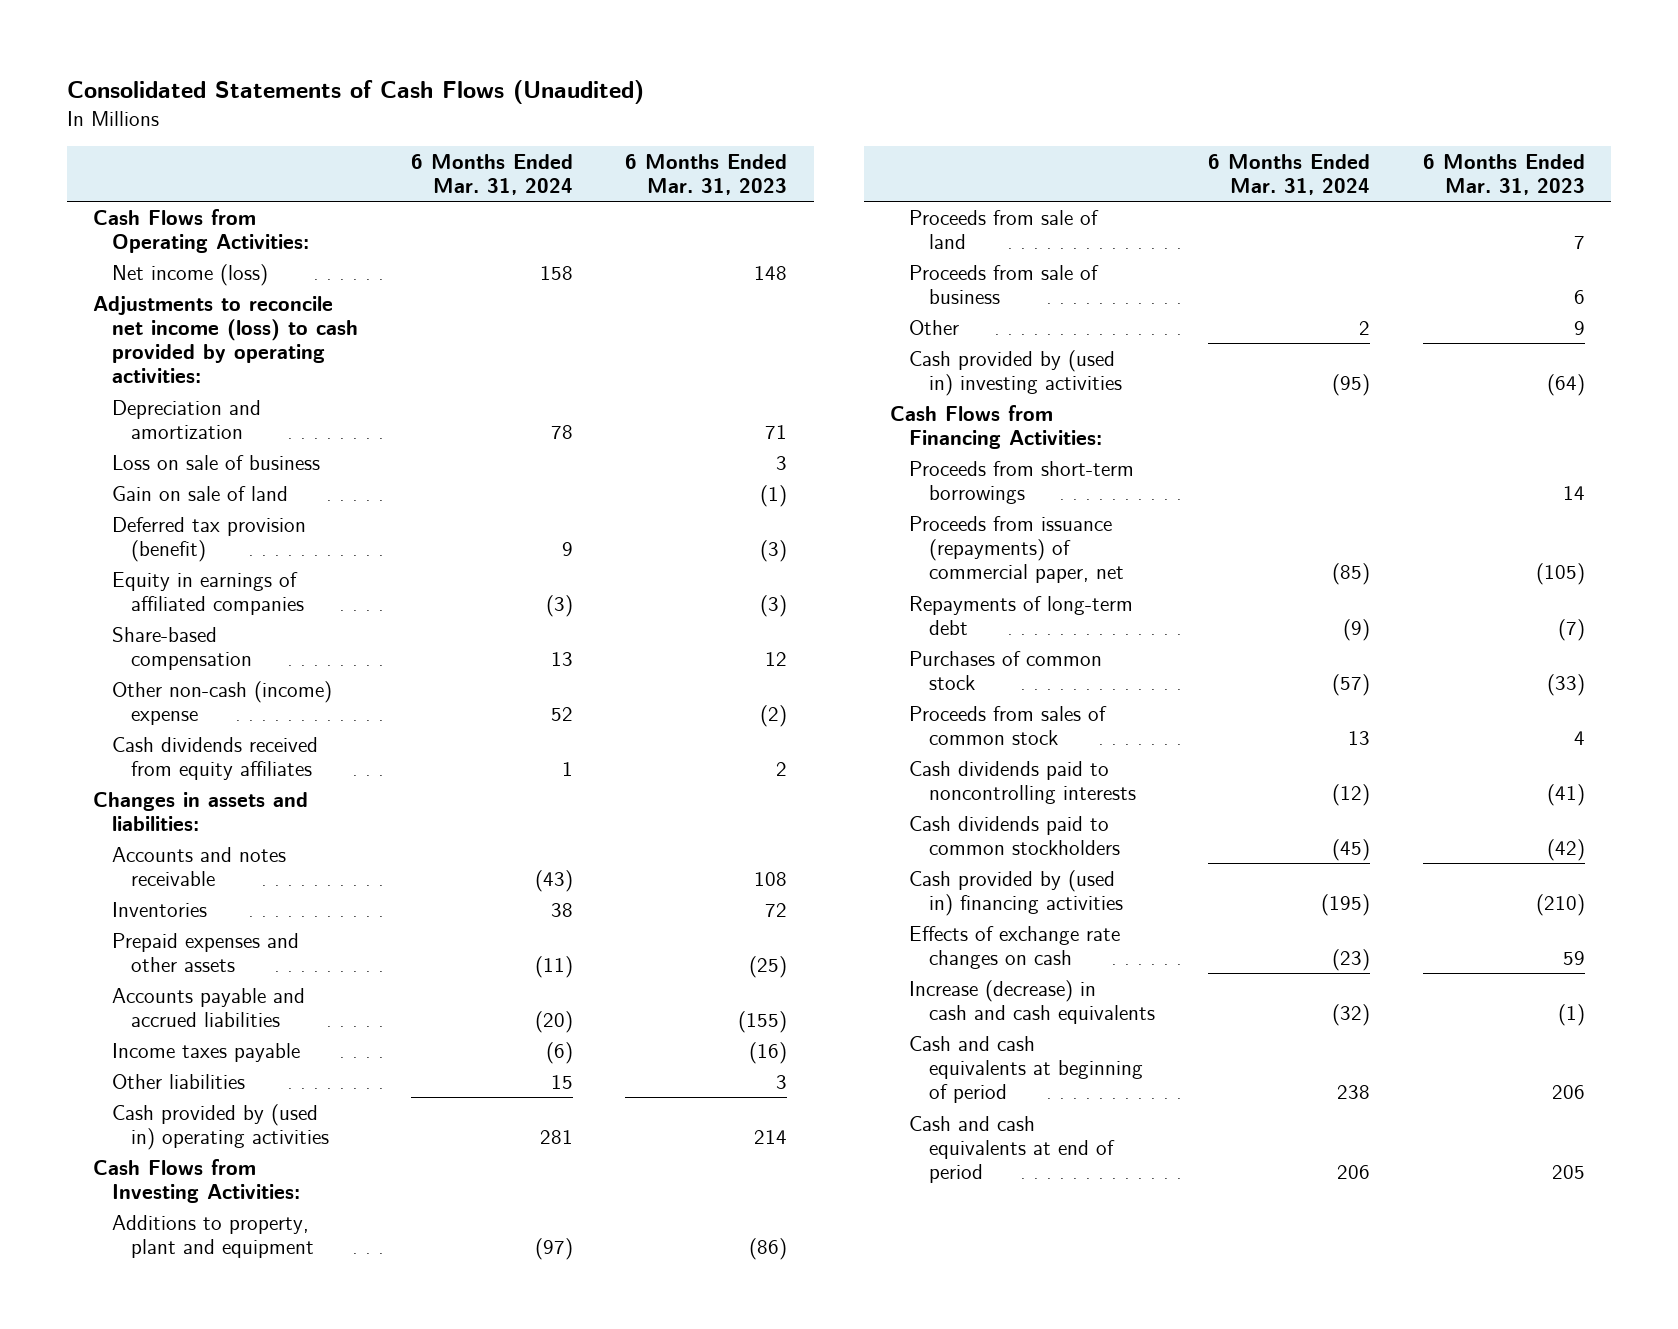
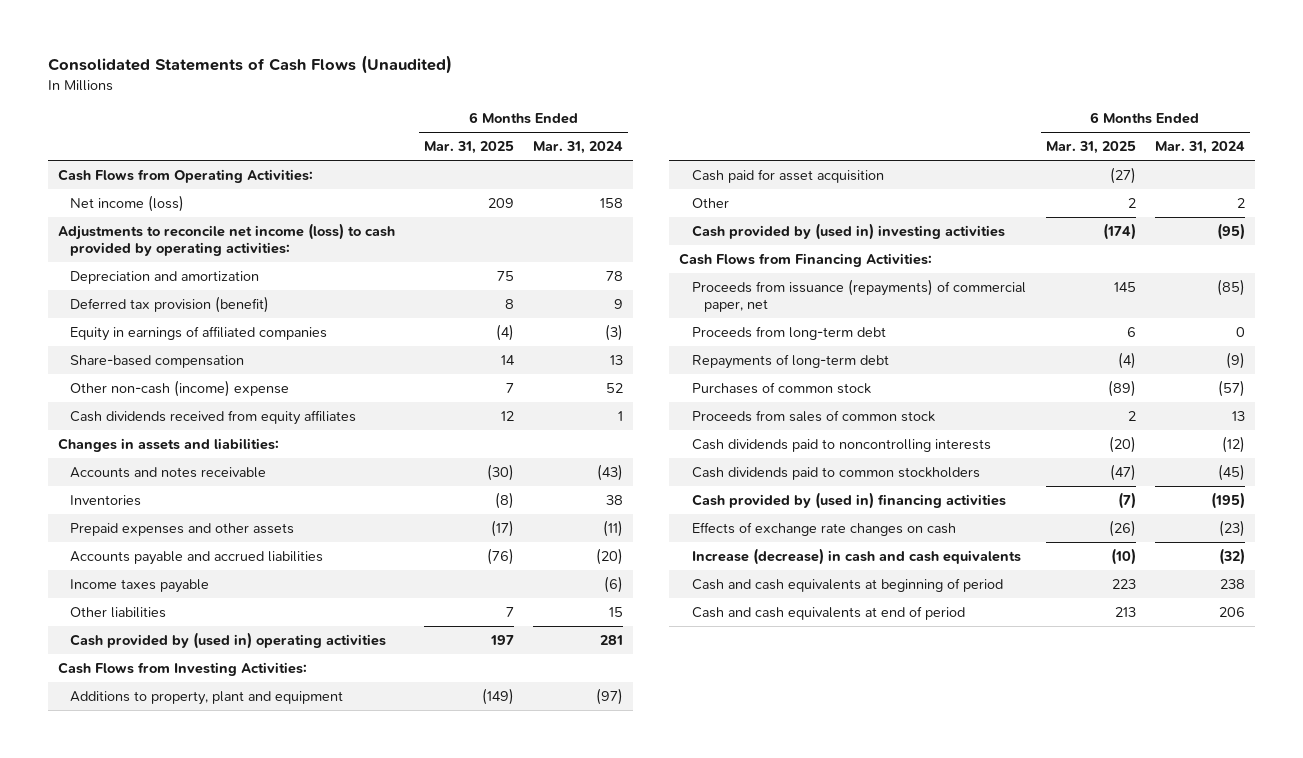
- | 6 Months Ended Mar. 31, 2024 | 6 Months Ended Mar. 31, 2023
+ | 6 Months Ended Mar. 31, 2025 | 6 Months Ended Mar. 31, 2024
- Loss on sale of business | | 3
- Gain on sale of land | | (1)
- Proceeds from sale of land | | 7
- Proceeds from sale of business | | 6
+ Cash paid for asset acquisition | (27) |
- Proceeds from short-term borrowings | | 14
+ Proceeds from long-term debt | 6 | 0

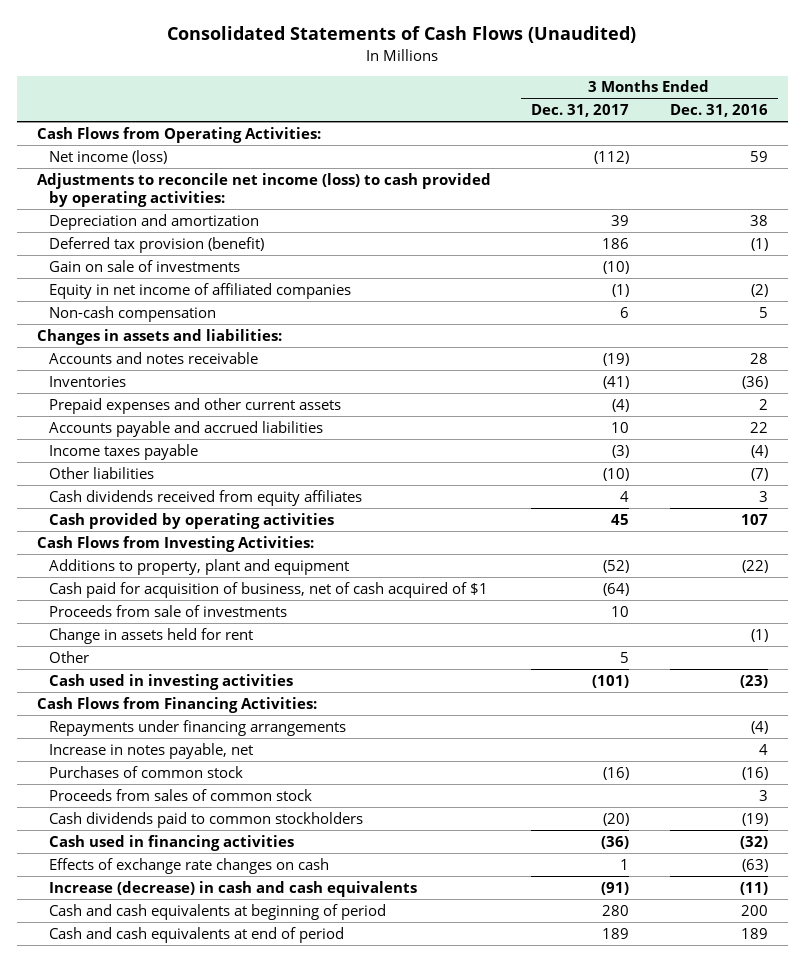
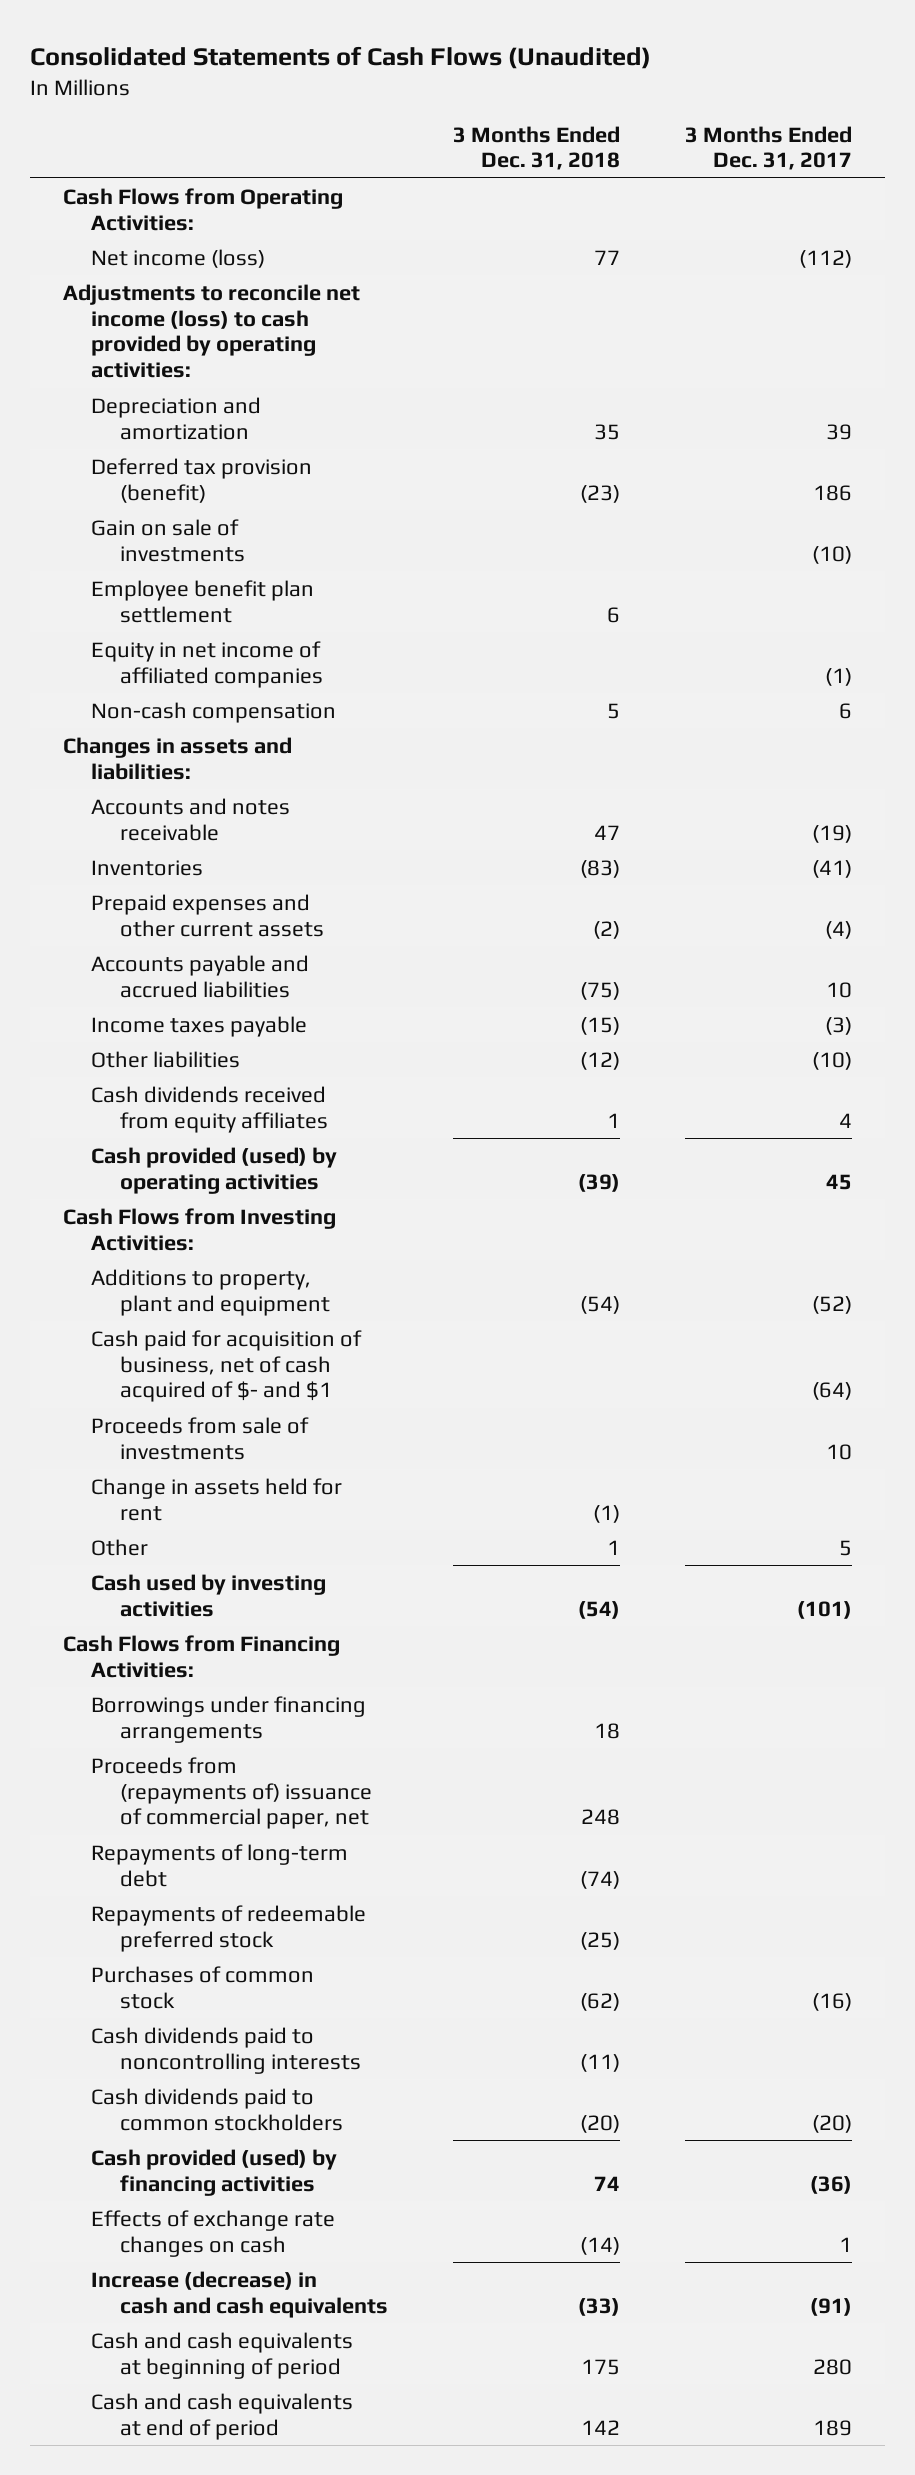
- | 3 Months Ended Dec. 31, 2017 | 3 Months Ended Dec. 31, 2016
+ | 3 Months Ended Dec. 31, 2018 | 3 Months Ended Dec. 31, 2017
+ Employee benefit plan settlement | 6 |
- Cash provided by operating activities | 45 | 107
+ Cash provided (used) by operating activities | (39) | 45
- Cash paid for acquisition of business, net of cash acquired of $1 | (64) |
+ Cash paid for acquisition of business, net of cash acquired of $- and $1 | | (64)
- Cash used in investing activities | (101) | (23)
+ Cash used by investing activities | (54) | (101)
- Repayments under financing arrangements | | (4)
- Increase in notes payable, net | | 4
+ Borrowings under financing arrangements | 18 |
+ Proceeds from (repayments of) issuance of commercial paper, net | 248 |
+ Repayments of long-term debt | (74) |
+ Repayments of redeemable preferred stock | (25) |
- Proceeds from sales of common stock | | 3
+ Cash dividends paid to noncontrolling interests | (11) |
- Cash used in financing activities | (36) | (32)
+ Cash provided (used) by financing activities | 74 | (36)

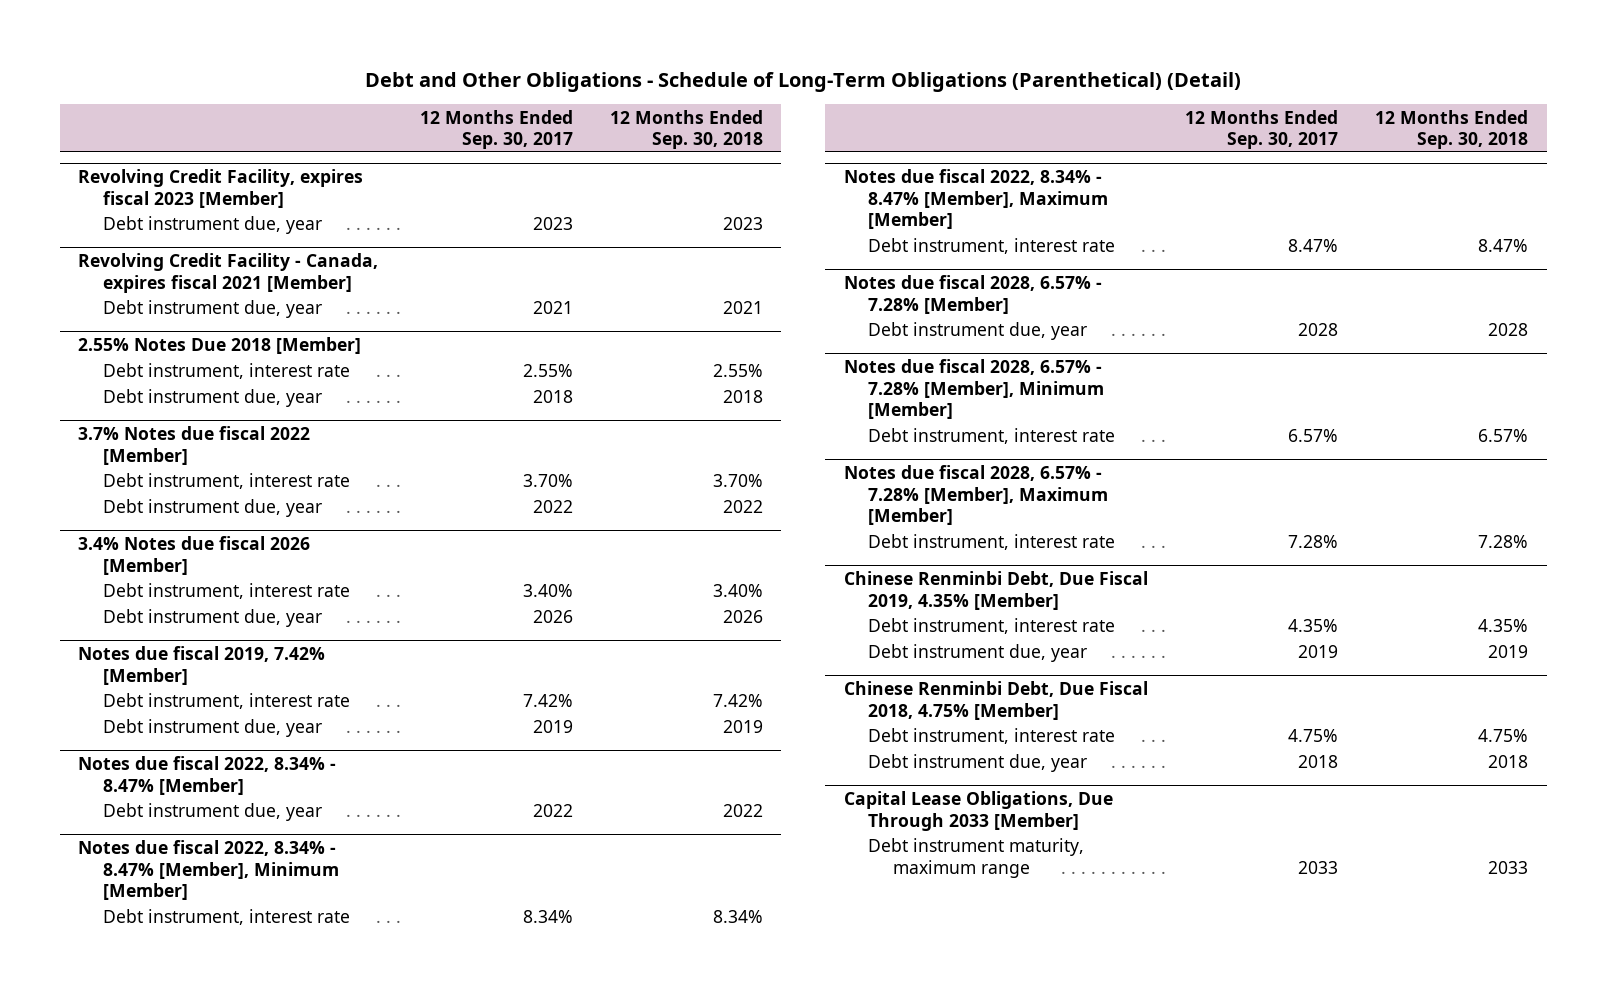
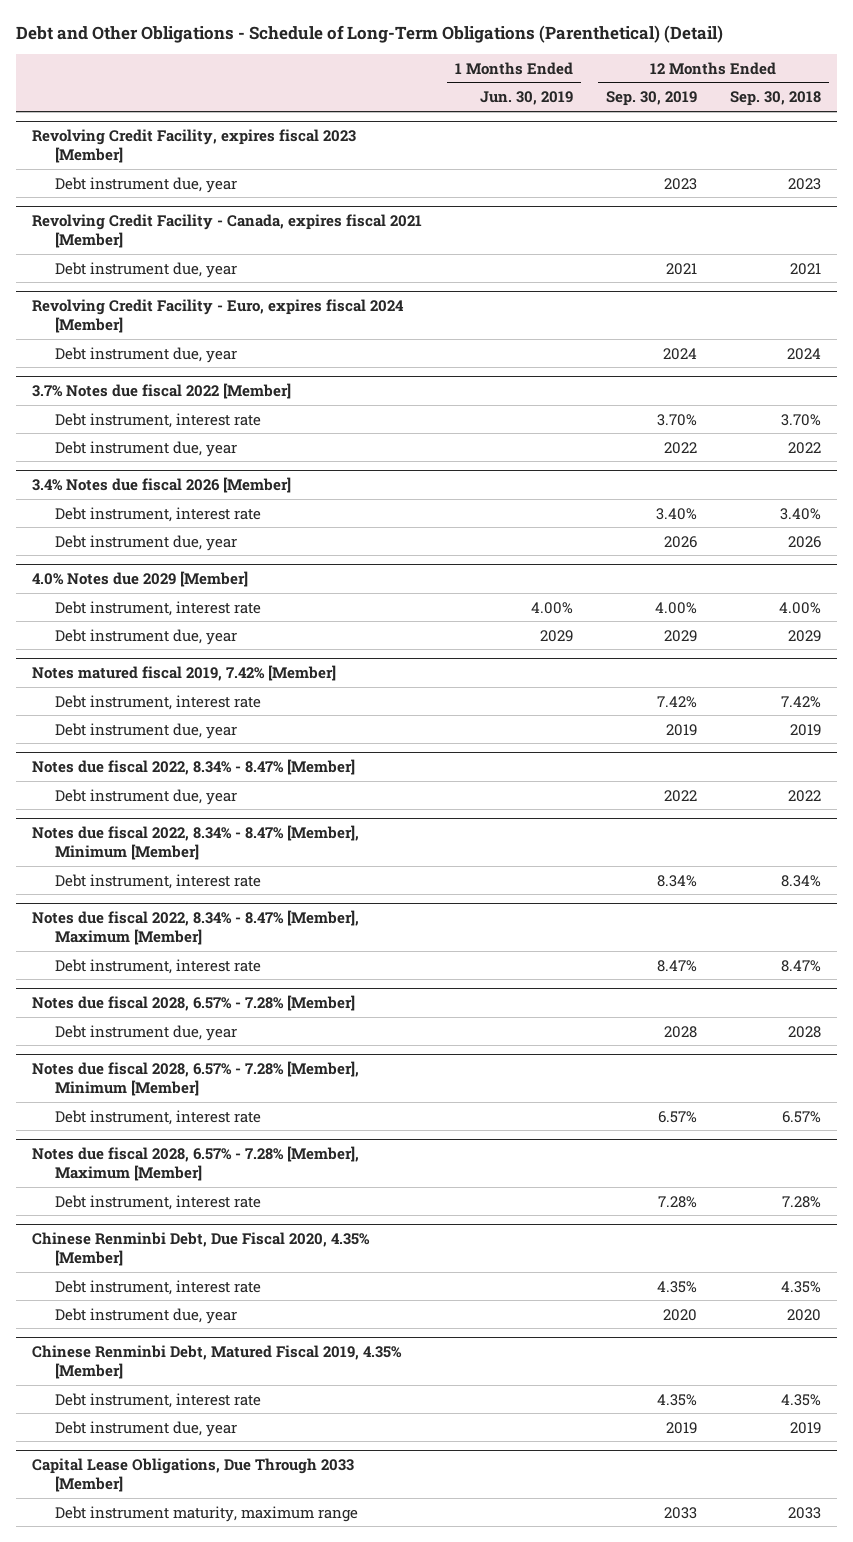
- | 12 Months Ended Sep. 30, 2017 | 12 Months Ended Sep. 30, 2018
+ | 1 Months Ended Jun. 30, 2019 | 12 Months Ended Sep. 30, 2019 | 12 Months Ended Sep. 30, 2018
- 2.55% Notes Due 2018 [Member]
- Debt instrument, interest rate | 2.55% | 2.55%
- Debt instrument due, year | 2018 | 2018
+ Revolving Credit Facility - Euro, expires fiscal 2024 [Member]
+ Debt instrument due, year | | 2024 | 2024
- Notes due fiscal 2019, 7.42% [Member]
+ 4.0% Notes due 2029 [Member]
+ Debt instrument, interest rate | 4.00% | 4.00% | 4.00%
+ Debt instrument due, year | 2029 | 2029 | 2029
+ Notes matured fiscal 2019, 7.42% [Member]
- Chinese Renminbi Debt, Due Fiscal 2019, 4.35% [Member]
+ Chinese Renminbi Debt, Due Fiscal 2020, 4.35% [Member]
+ Debt instrument due, year | | 2020 | 2020
+ Chinese Renminbi Debt, Matured Fiscal 2019, 4.35% [Member]
+ Debt instrument, interest rate | | 4.35% | 4.35%
- Chinese Renminbi Debt, Due Fiscal 2018, 4.75% [Member]
- Debt instrument, interest rate | 4.75% | 4.75%
- Debt instrument due, year | 2018 | 2018

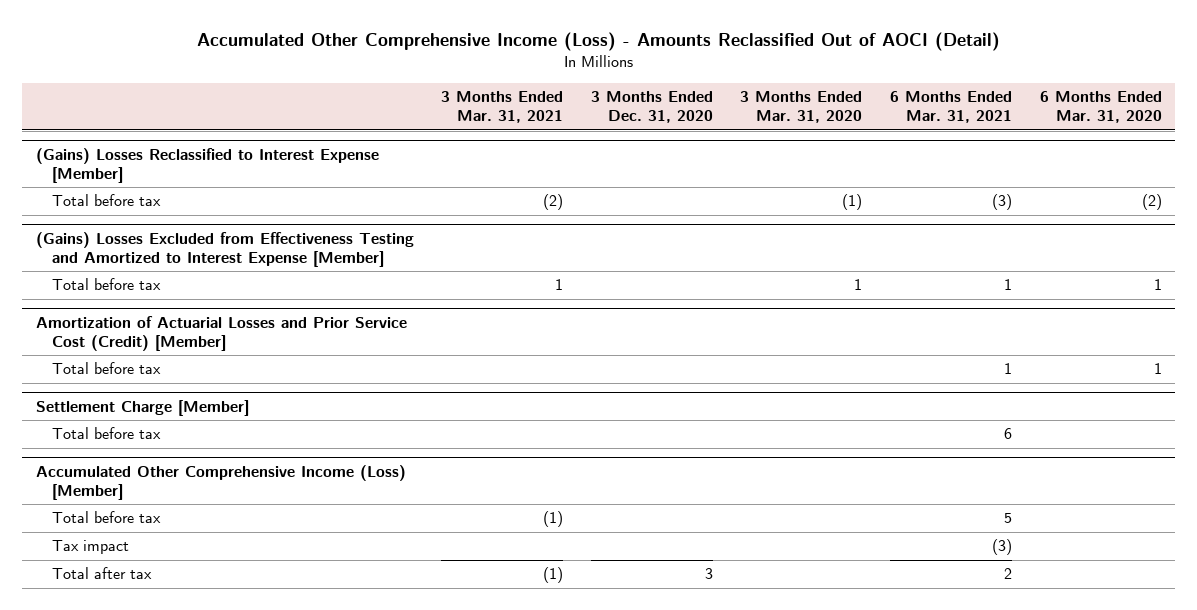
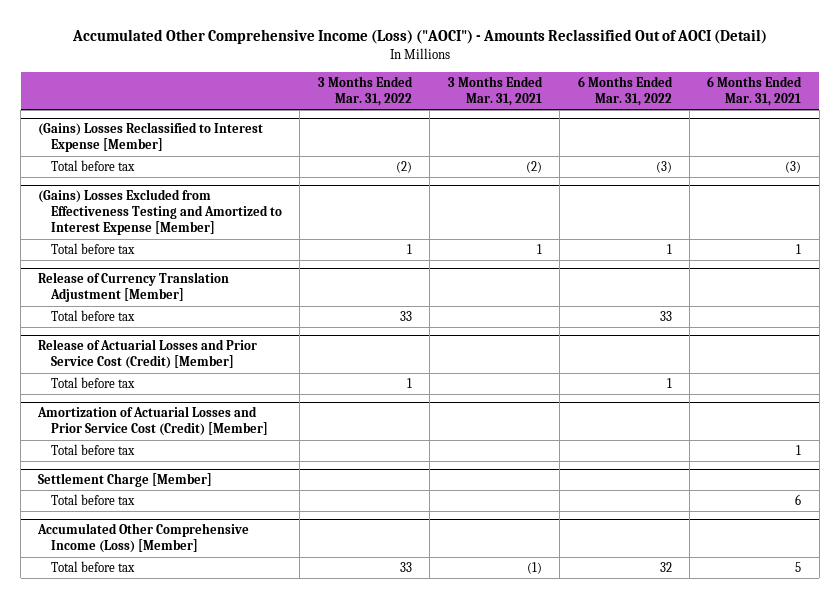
- Accumulated Other Comprehensive Income (Loss) - Amounts Reclassified Out of AOCI (Detail)
+ Accumulated Other Comprehensive Income (Loss) ("AOCI") - Amounts Reclassified Out of AOCI (Detail)
- | 3 Months Ended Mar. 31, 2021 | 3 Months Ended Dec. 31, 2020 | 3 Months Ended Mar. 31, 2020 | 6 Months Ended Mar. 31, 2021 | 6 Months Ended Mar. 31, 2020
+ | 3 Months Ended Mar. 31, 2022 | 3 Months Ended Mar. 31, 2021 | 6 Months Ended Mar. 31, 2022 | 6 Months Ended Mar. 31, 2021
+ Release of Currency Translation Adjustment [Member]
+ Total before tax | 33 | | 33 |
+ Release of Actuarial Losses and Prior Service Cost (Credit) [Member]
+ Total before tax | 1 | | 1 |
@ Accumulated Other Comprehensive Income (Loss) [Member]
- Tax impact | | | | (3) |
- Total after tax | (1) | 3 | | 2 |

